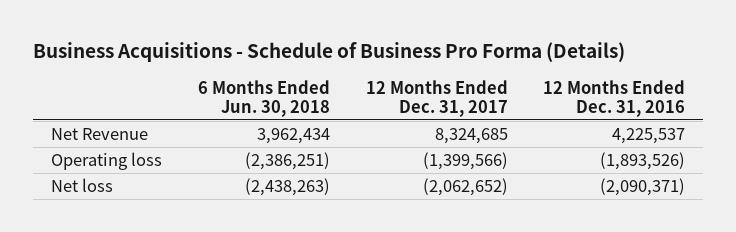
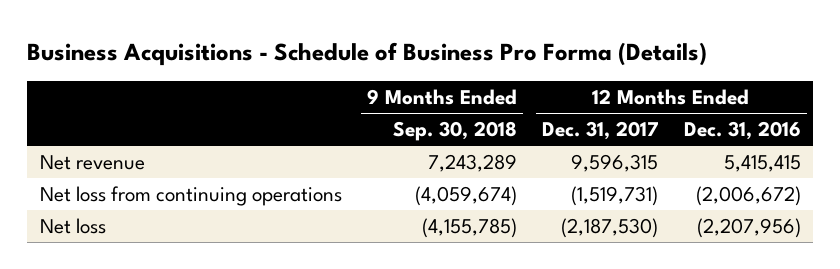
- | 6 Months Ended Jun. 30, 2018 | 12 Months Ended Dec. 31, 2017 | 12 Months Ended Dec. 31, 2016
+ | 9 Months Ended Sep. 30, 2018 | 12 Months Ended Dec. 31, 2017 | 12 Months Ended Dec. 31, 2016
- Net Revenue | 3,962,434 | 8,324,685 | 4,225,537
- Operating loss | (2,386,251) | (1,399,566) | (1,893,526)
- Net loss | (2,438,263) | (2,062,652) | (2,090,371)
+ Net revenue | 7,243,289 | 9,596,315 | 5,415,415
+ Net loss from continuing operations | (4,059,674) | (1,519,731) | (2,006,672)
+ Net loss | (4,155,785) | (2,187,530) | (2,207,956)

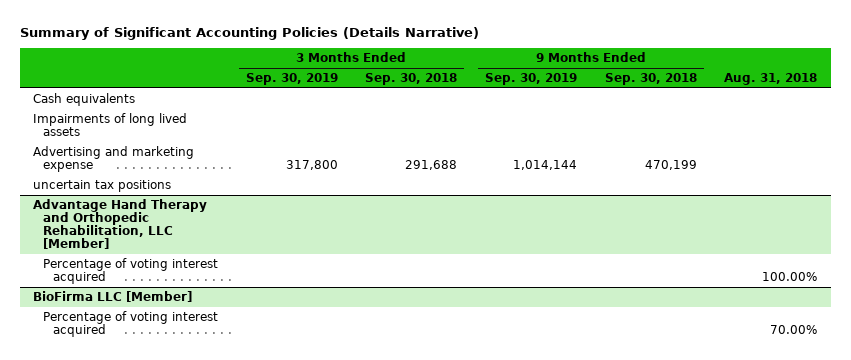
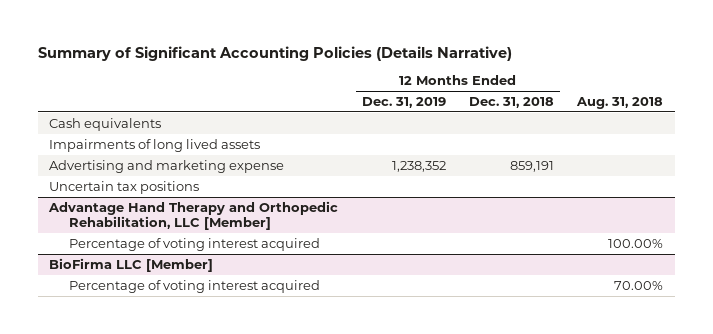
- | 3 Months Ended Sep. 30, 2019 | 3 Months Ended Sep. 30, 2018 | 9 Months Ended Sep. 30, 2019 | 9 Months Ended Sep. 30, 2018 | Aug. 31, 2018
+ | 12 Months Ended Dec. 31, 2019 | 12 Months Ended Dec. 31, 2018 | Aug. 31, 2018
- uncertain tax positions
+ Uncertain tax positions

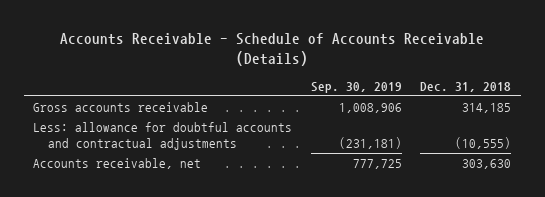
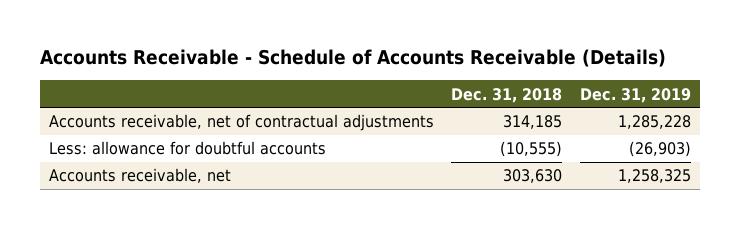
- | Sep. 30, 2019 | Dec. 31, 2018
+ | Dec. 31, 2018 | Dec. 31, 2019
- Gross accounts receivable | 1,008,906 | 314,185
- Less: allowance for doubtful accounts and contractual adjustments | (231,181) | (10,555)
+ Accounts receivable, net of contractual adjustments | 314,185 | 1,285,228
+ Less: allowance for doubtful accounts | (10,555) | (26,903)

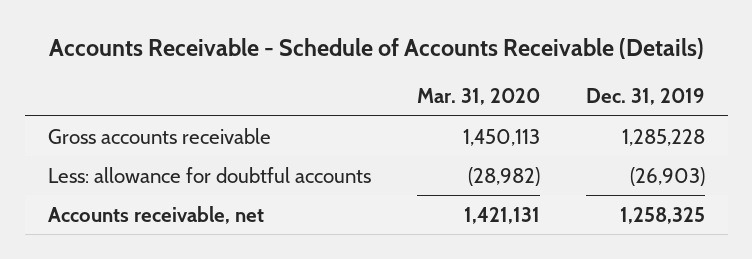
- | Dec. 31, 2018 | Dec. 31, 2019
+ | Mar. 31, 2020 | Dec. 31, 2019
- Accounts receivable, net of contractual adjustments | 314,185 | 1,285,228
+ Gross accounts receivable | 1,450,113 | 1,285,228

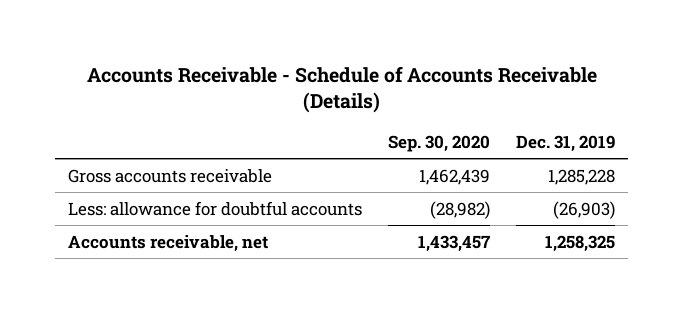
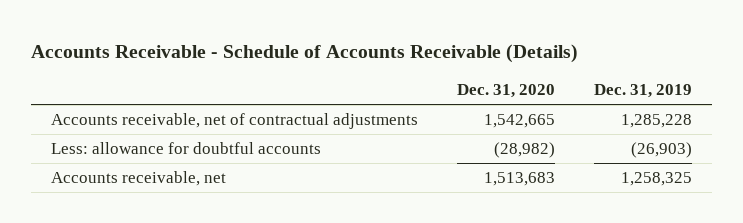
- | Sep. 30, 2020 | Dec. 31, 2019
+ | Dec. 31, 2020 | Dec. 31, 2019
- Gross accounts receivable | 1,462,439 | 1,285,228
+ Accounts receivable, net of contractual adjustments | 1,542,665 | 1,285,228

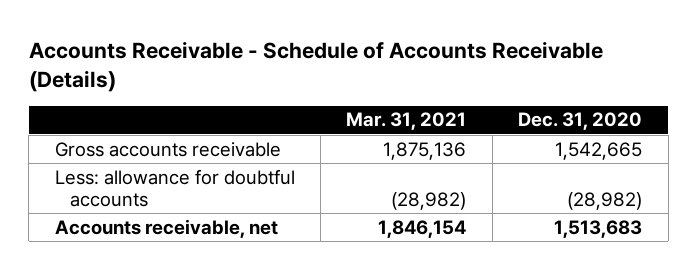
- | Dec. 31, 2020 | Dec. 31, 2019
+ | Mar. 31, 2021 | Dec. 31, 2020
- Accounts receivable, net of contractual adjustments | 1,542,665 | 1,285,228
+ Gross accounts receivable | 1,875,136 | 1,542,665

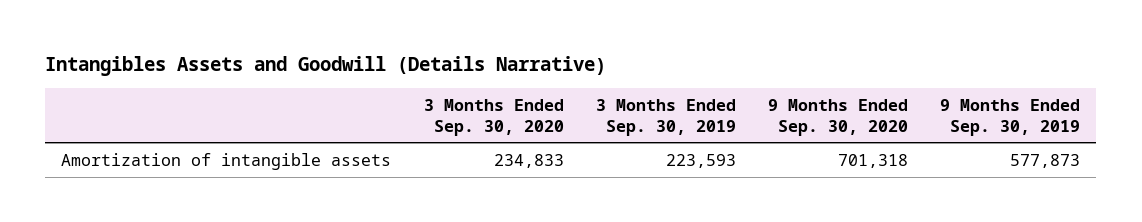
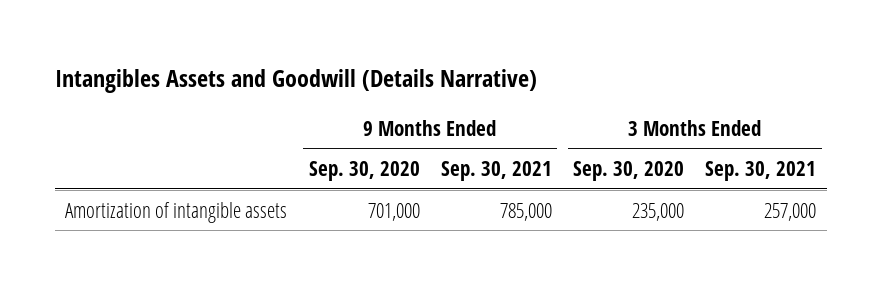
- | 3 Months Ended Sep. 30, 2020 | 3 Months Ended Sep. 30, 2019 | 9 Months Ended Sep. 30, 2020 | 9 Months Ended Sep. 30, 2019
+ | 9 Months Ended Sep. 30, 2020 | 9 Months Ended Sep. 30, 2021 | 3 Months Ended Sep. 30, 2020 | 3 Months Ended Sep. 30, 2021
- Amortization of intangible assets | 234,833 | 223,593 | 701,318 | 577,873
+ Amortization of intangible assets | 701,000 | 785,000 | 235,000 | 257,000

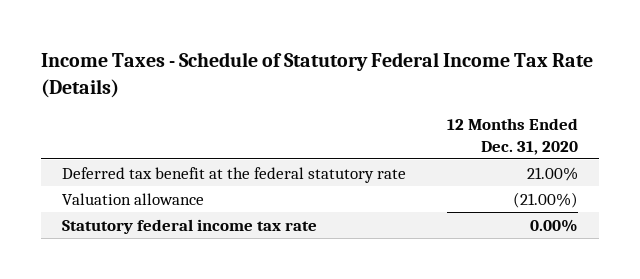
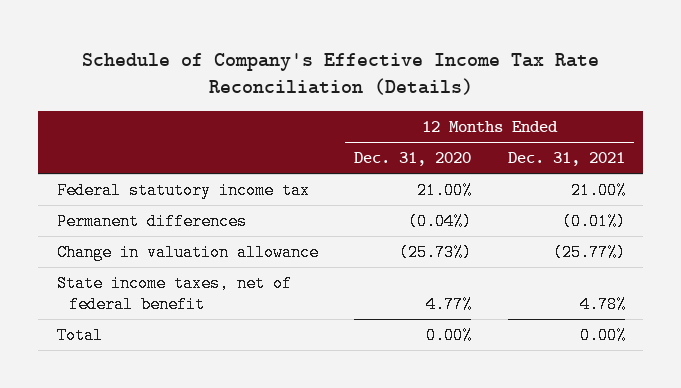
- Income Taxes - Schedule of Statutory Federal Income Tax Rate (Details)
+ Schedule of Company's Effective Income Tax Rate Reconciliation (Details)
- | 12 Months Ended Dec. 31, 2020
+ | 12 Months Ended Dec. 31, 2020 | 12 Months Ended Dec. 31, 2021
- Deferred tax benefit at the federal statutory rate | 21.00%
- Valuation allowance | (21.00%)
- Statutory federal income tax rate | 0.00%
+ Federal statutory income tax | 21.00% | 21.00%
+ Permanent differences | (0.04%) | (0.01%)
+ Change in valuation allowance | (25.73%) | (25.77%)
+ State income taxes, net of federal benefit | 4.77% | 4.78%
+ Total | 0.00% | 0.00%

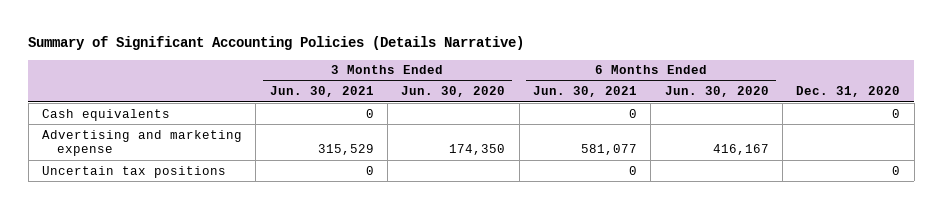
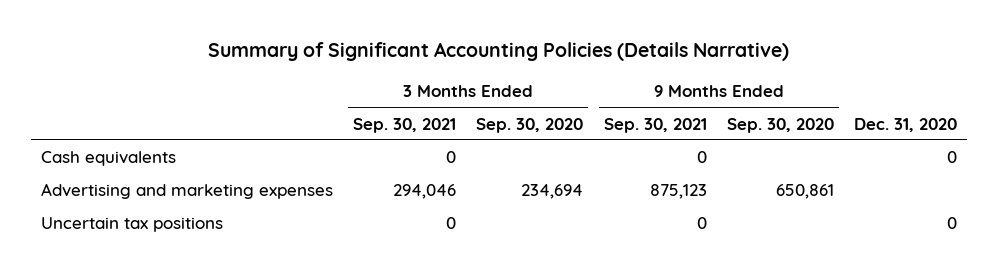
- | 3 Months Ended Jun. 30, 2021 | 3 Months Ended Jun. 30, 2020 | 6 Months Ended Jun. 30, 2021 | 6 Months Ended Jun. 30, 2020 | Dec. 31, 2020
+ | 3 Months Ended Sep. 30, 2021 | 3 Months Ended Sep. 30, 2020 | 9 Months Ended Sep. 30, 2021 | 9 Months Ended Sep. 30, 2020 | Dec. 31, 2020
- Advertising and marketing expense | 315,529 | 174,350 | 581,077 | 416,167 |
+ Advertising and marketing expenses | 294,046 | 234,694 | 875,123 | 650,861 |

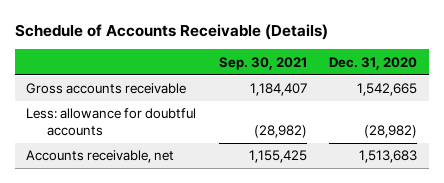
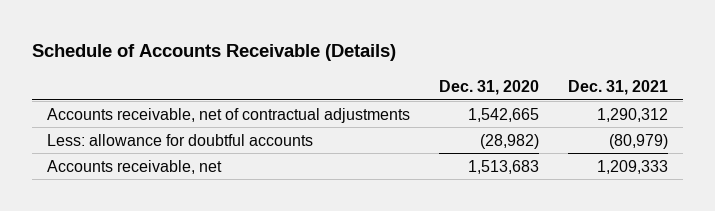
- | Sep. 30, 2021 | Dec. 31, 2020
+ | Dec. 31, 2020 | Dec. 31, 2021
- Gross accounts receivable | 1,184,407 | 1,542,665
+ Accounts receivable, net of contractual adjustments | 1,542,665 | 1,290,312

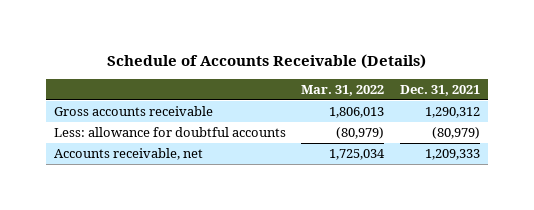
- | Dec. 31, 2020 | Dec. 31, 2021
+ | Mar. 31, 2022 | Dec. 31, 2021
- Accounts receivable, net of contractual adjustments | 1,542,665 | 1,290,312
+ Gross accounts receivable | 1,806,013 | 1,290,312

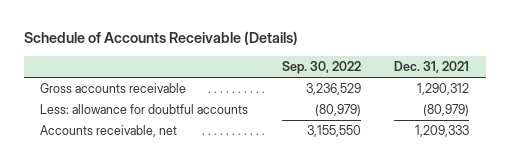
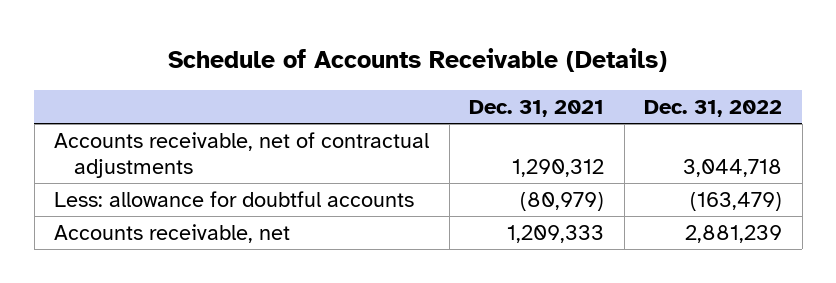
- | Sep. 30, 2022 | Dec. 31, 2021
+ | Dec. 31, 2021 | Dec. 31, 2022
- Gross accounts receivable | 3,236,529 | 1,290,312
+ Accounts receivable, net of contractual adjustments | 1,290,312 | 3,044,718

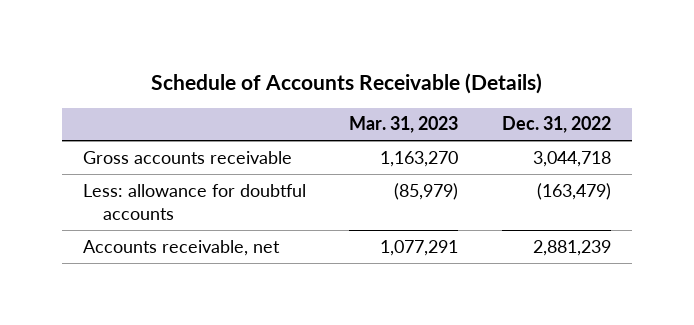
- | Dec. 31, 2021 | Dec. 31, 2022
+ | Mar. 31, 2023 | Dec. 31, 2022
- Accounts receivable, net of contractual adjustments | 1,290,312 | 3,044,718
+ Gross accounts receivable | 1,163,270 | 3,044,718

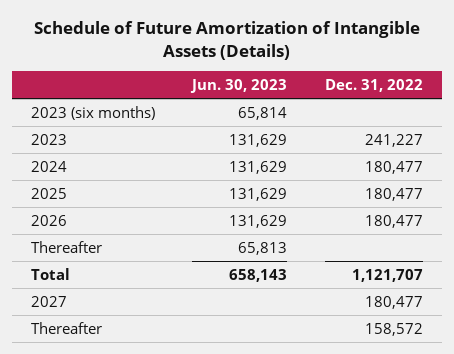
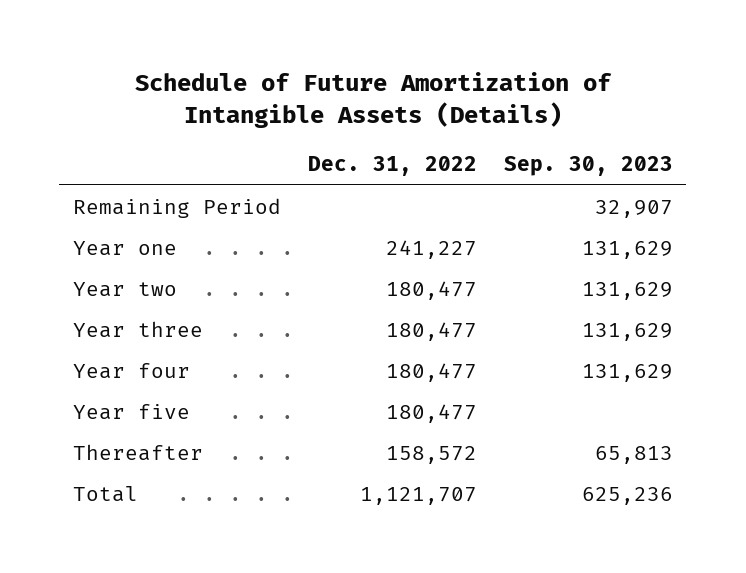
- | Jun. 30, 2023 | Dec. 31, 2022
+ | Dec. 31, 2022 | Sep. 30, 2023
- 2023 (six months) | 65,814 |
- 2023 | 131,629 | 241,227
- 2024 | 131,629 | 180,477
- 2025 | 131,629 | 180,477
- 2026 | 131,629 | 180,477
- Thereafter | 65,813 |
- 2027 | | 180,477
+ Remaining Period | | 32,907
+ Year one | 241,227 | 131,629
+ Year two | 180,477 | 131,629
+ Year three | 180,477 | 131,629
+ Year four | 180,477 | 131,629
+ Year five | 180,477 |
moved down: Total | 1,121,707 | 625,236

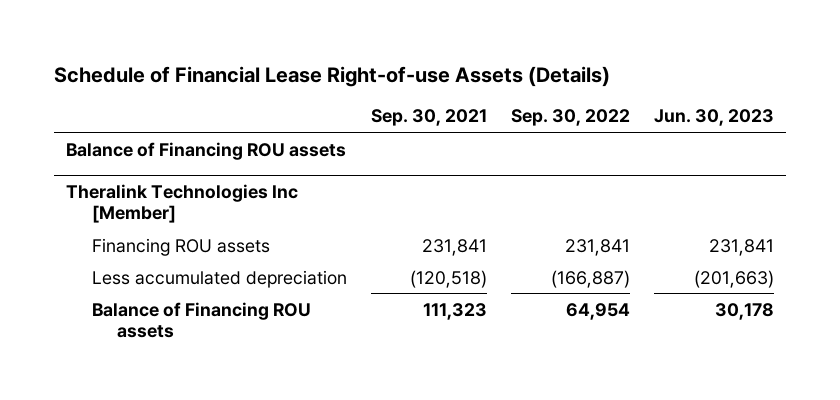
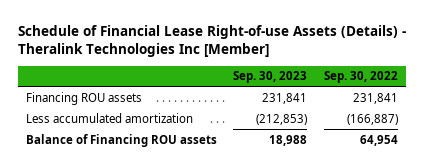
- Schedule of Financial Lease Right-of-use Assets (Details)
+ Schedule of Financial Lease Right-of-use Assets (Details) - Theralink Technologies Inc [Member]
- | Sep. 30, 2021 | Sep. 30, 2022 | Jun. 30, 2023
+ | Sep. 30, 2023 | Sep. 30, 2022
- Balance of Financing ROU assets
- Theralink Technologies Inc [Member]
- Less accumulated depreciation | (120,518) | (166,887) | (201,663)
+ Less accumulated amortization | (212,853) | (166,887)

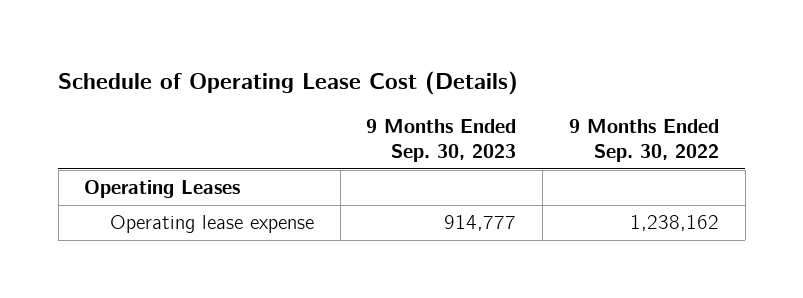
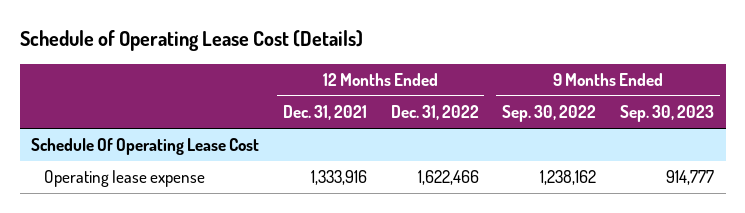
- | 9 Months Ended Sep. 30, 2023 | 9 Months Ended Sep. 30, 2022
+ | 12 Months Ended Dec. 31, 2021 | 12 Months Ended Dec. 31, 2022 | 9 Months Ended Sep. 30, 2022 | 9 Months Ended Sep. 30, 2023
- Operating Leases
+ Schedule Of Operating Lease Cost

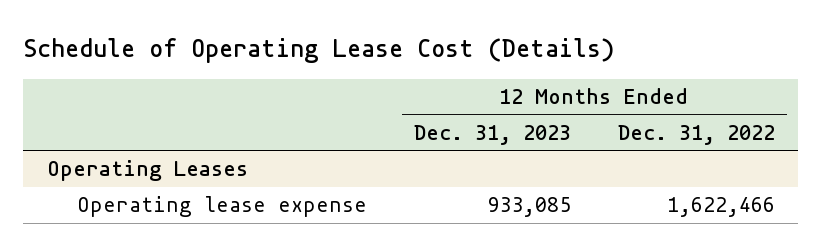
- | 12 Months Ended Dec. 31, 2021 | 12 Months Ended Dec. 31, 2022 | 9 Months Ended Sep. 30, 2022 | 9 Months Ended Sep. 30, 2023
+ | 12 Months Ended Dec. 31, 2023 | 12 Months Ended Dec. 31, 2022
- Schedule Of Operating Lease Cost
+ Operating Leases

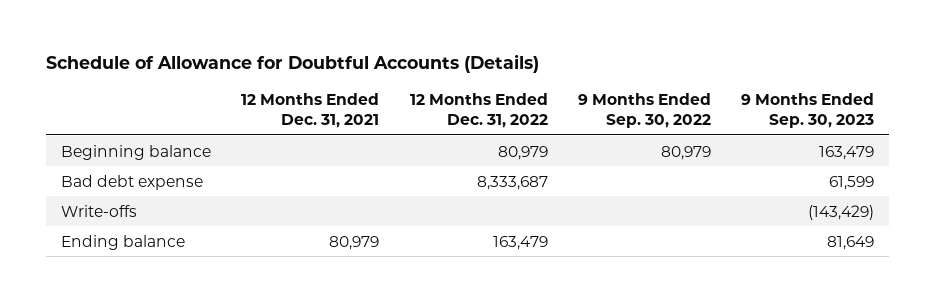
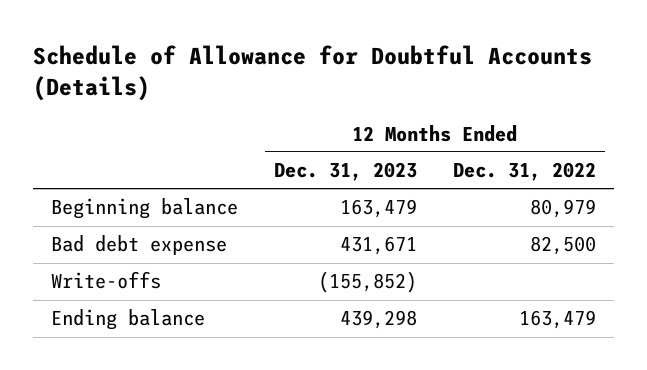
- | 12 Months Ended Dec. 31, 2021 | 12 Months Ended Dec. 31, 2022 | 9 Months Ended Sep. 30, 2022 | 9 Months Ended Sep. 30, 2023
+ | 12 Months Ended Dec. 31, 2023 | 12 Months Ended Dec. 31, 2022
- Bad debt expense | | 8,333,687 | | 61,599
+ Bad debt expense | 431,671 | 82,500

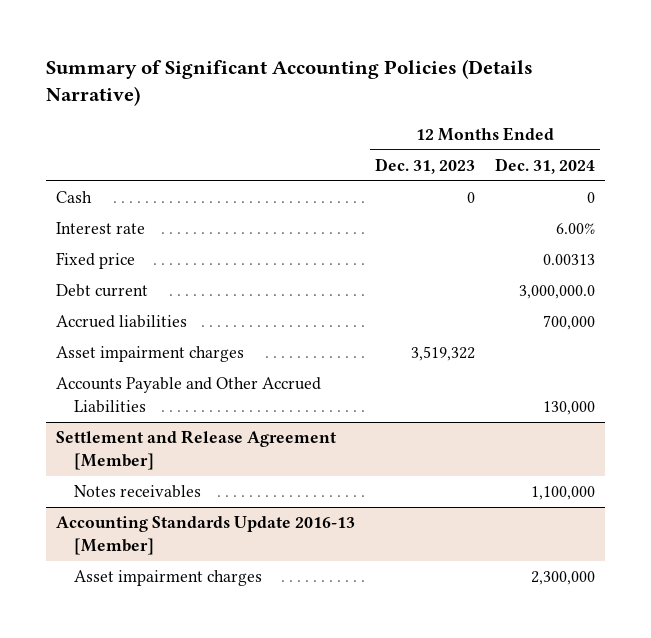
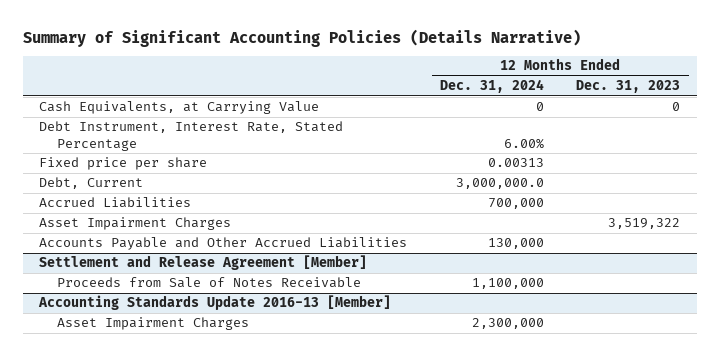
- | 12 Months Ended Dec. 31, 2023 | 12 Months Ended Dec. 31, 2024
+ | 12 Months Ended Dec. 31, 2024 | 12 Months Ended Dec. 31, 2023
- Cash | 0 | 0
- Interest rate | | 6.00%
- Fixed price | | 0.00313
- Debt current | | 3,000,000.0
- Accrued liabilities | | 700,000
- Asset impairment charges | 3,519,322 |
+ Cash Equivalents, at Carrying Value | 0 | 0
+ Debt Instrument, Interest Rate, Stated Percentage | 6.00% |
+ Fixed price per share | 0.00313 |
+ Debt, Current | 3,000,000.0 |
+ Accrued Liabilities | 700,000 |
+ Asset Impairment Charges | | 3,519,322
@ Settlement and Release Agreement [Member]
- Notes receivables | | 1,100,000
+ Proceeds from Sale of Notes Receivable | 1,100,000 |
@ Accounting Standards Update 2016-13 [Member]
- Asset impairment charges | | 2,300,000
+ Asset Impairment Charges | 2,300,000 |

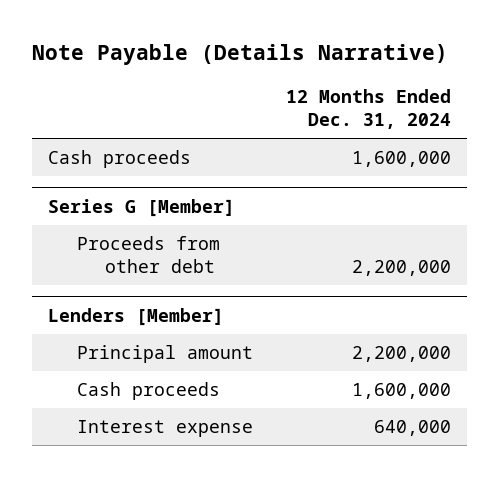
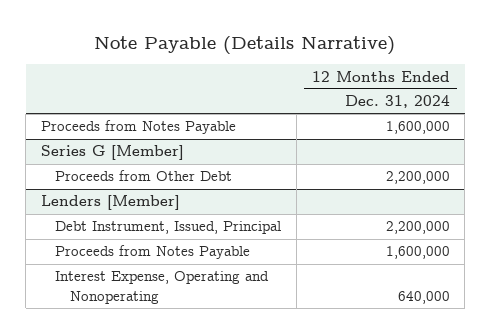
- Cash proceeds | 1,600,000
+ Proceeds from Notes Payable | 1,600,000
@ Series G [Member]
- Proceeds from other debt | 2,200,000
+ Proceeds from Other Debt | 2,200,000
@ Lenders [Member]
- Principal amount | 2,200,000
- Cash proceeds | 1,600,000
- Interest expense | 640,000
+ Debt Instrument, Issued, Principal | 2,200,000
+ Proceeds from Notes Payable | 1,600,000
+ Interest Expense, Operating and Nonoperating | 640,000

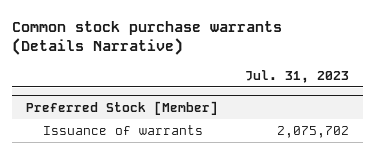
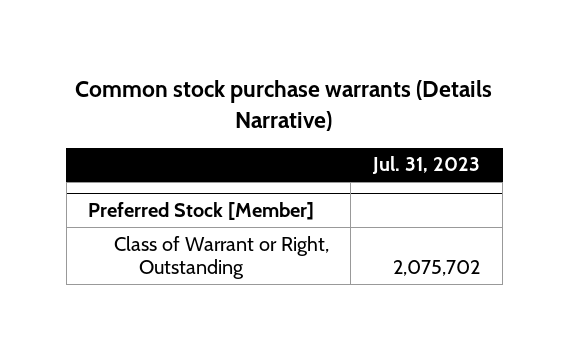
@ Preferred Stock [Member]
- Issuance of warrants | 2,075,702
+ Class of Warrant or Right, Outstanding | 2,075,702

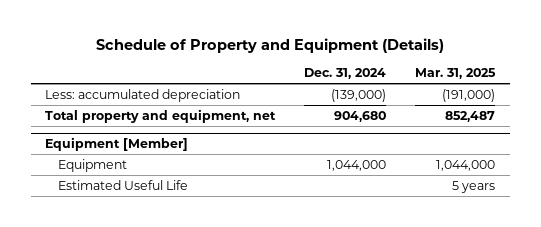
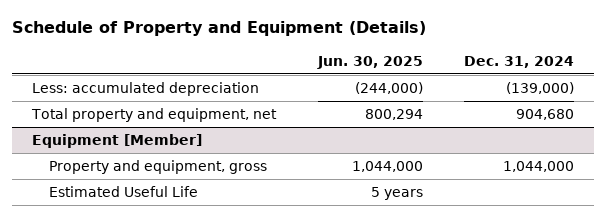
- | Dec. 31, 2024 | Mar. 31, 2025
+ | Jun. 30, 2025 | Dec. 31, 2024
@ Equipment [Member]
- Equipment | 1,044,000 | 1,044,000
+ Property and equipment, gross | 1,044,000 | 1,044,000

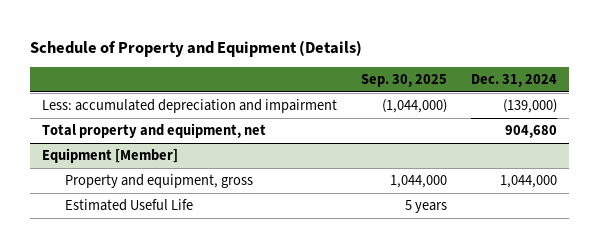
- | Jun. 30, 2025 | Dec. 31, 2024
+ | Sep. 30, 2025 | Dec. 31, 2024
- Less: accumulated depreciation | (244,000) | (139,000)
+ Less: accumulated depreciation and impairment | (1,044,000) | (139,000)

